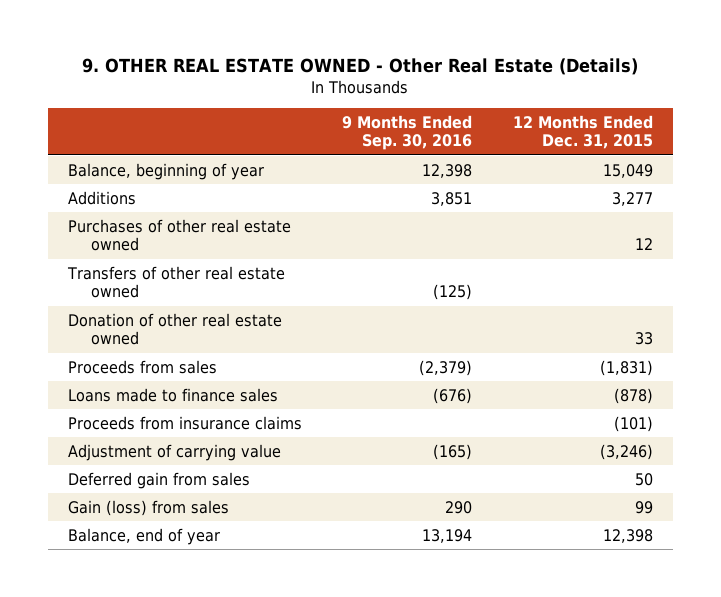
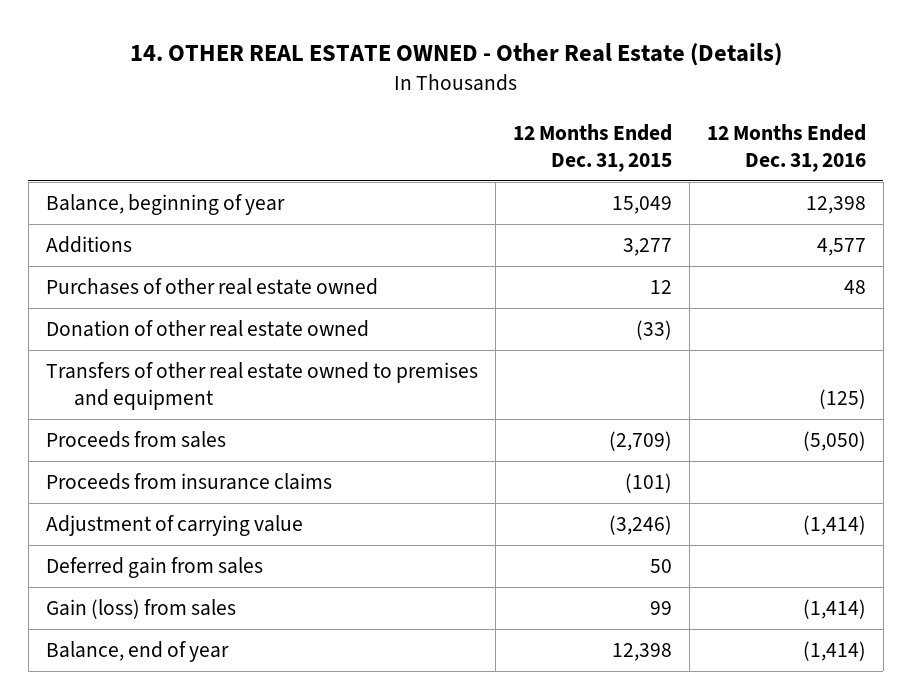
- 9. OTHER REAL ESTATE OWNED - Other Real Estate (Details)
+ 14. OTHER REAL ESTATE OWNED - Other Real Estate (Details)
- | 9 Months Ended Sep. 30, 2016 | 12 Months Ended Dec. 31, 2015
+ | 12 Months Ended Dec. 31, 2015 | 12 Months Ended Dec. 31, 2016
- Transfers of other real estate owned | (125) |
- Donation of other real estate owned | | 33
- Proceeds from sales | (2,379) | (1,831)
- Loans made to finance sales | (676) | (878)
+ Donation of other real estate owned | (33) |
+ Transfers of other real estate owned to premises and equipment | | (125)
+ Proceeds from sales | (2,709) | (5,050)

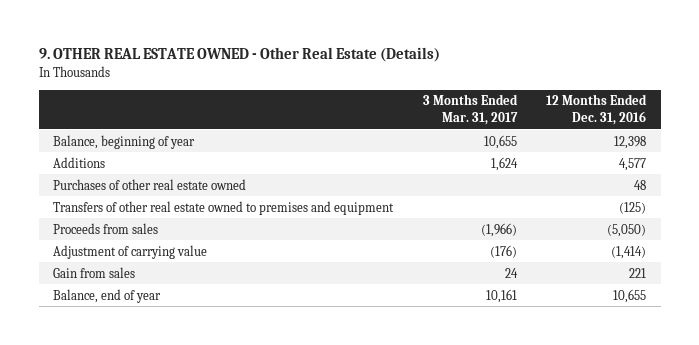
- 14. OTHER REAL ESTATE OWNED - Other Real Estate (Details)
+ 9. OTHER REAL ESTATE OWNED - Other Real Estate (Details)
- | 12 Months Ended Dec. 31, 2015 | 12 Months Ended Dec. 31, 2016
+ | 3 Months Ended Mar. 31, 2017 | 12 Months Ended Dec. 31, 2016
- Donation of other real estate owned | (33) |
- Proceeds from insurance claims | (101) |
- Deferred gain from sales | 50 |
- Gain (loss) from sales | 99 | (1,414)
- Balance, end of year | 12,398 | (1,414)
+ Gain from sales | 24 | 221
+ Balance, end of year | 10,161 | 10,655

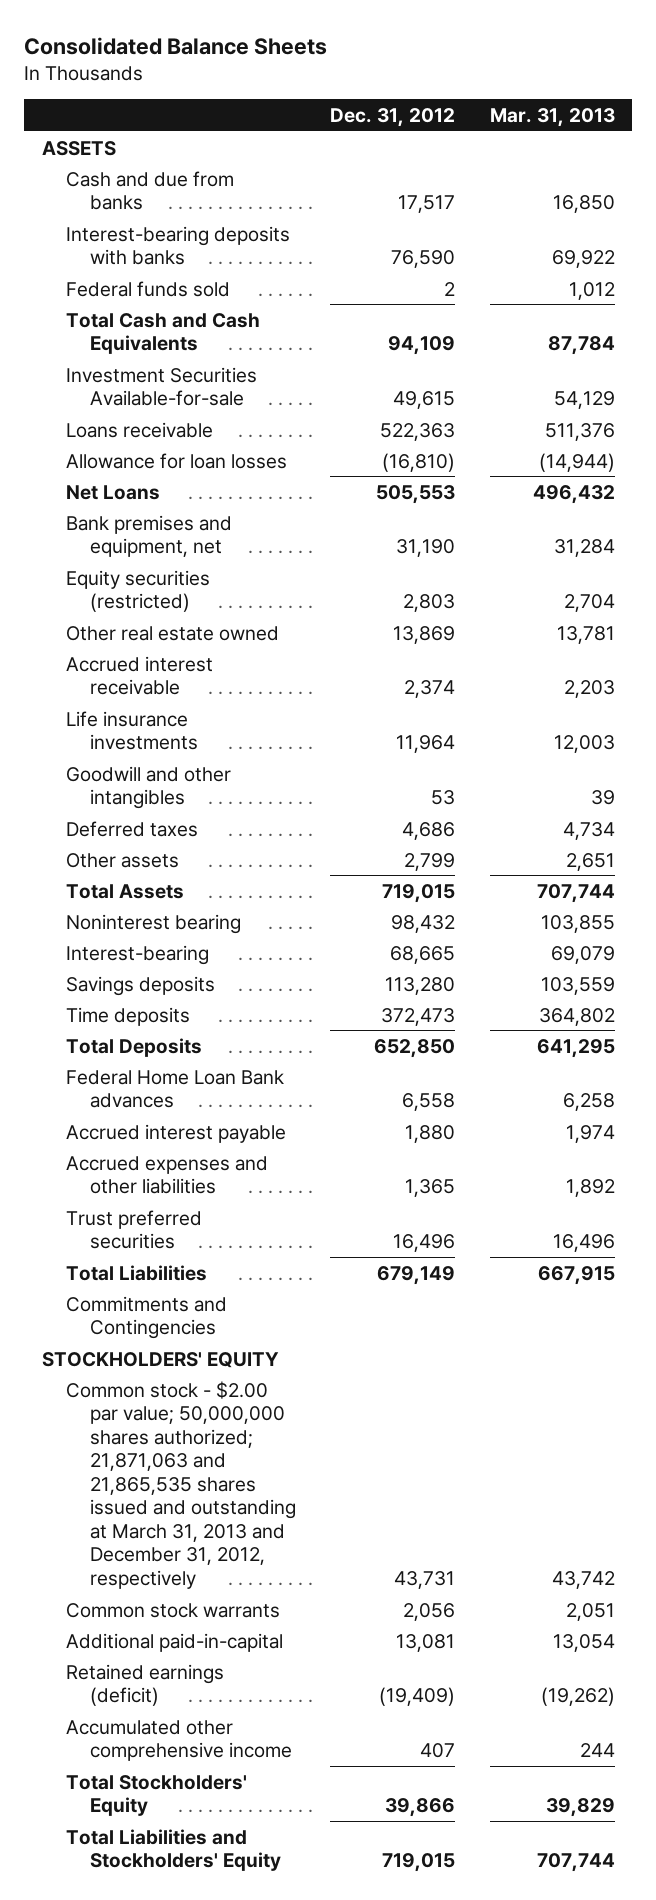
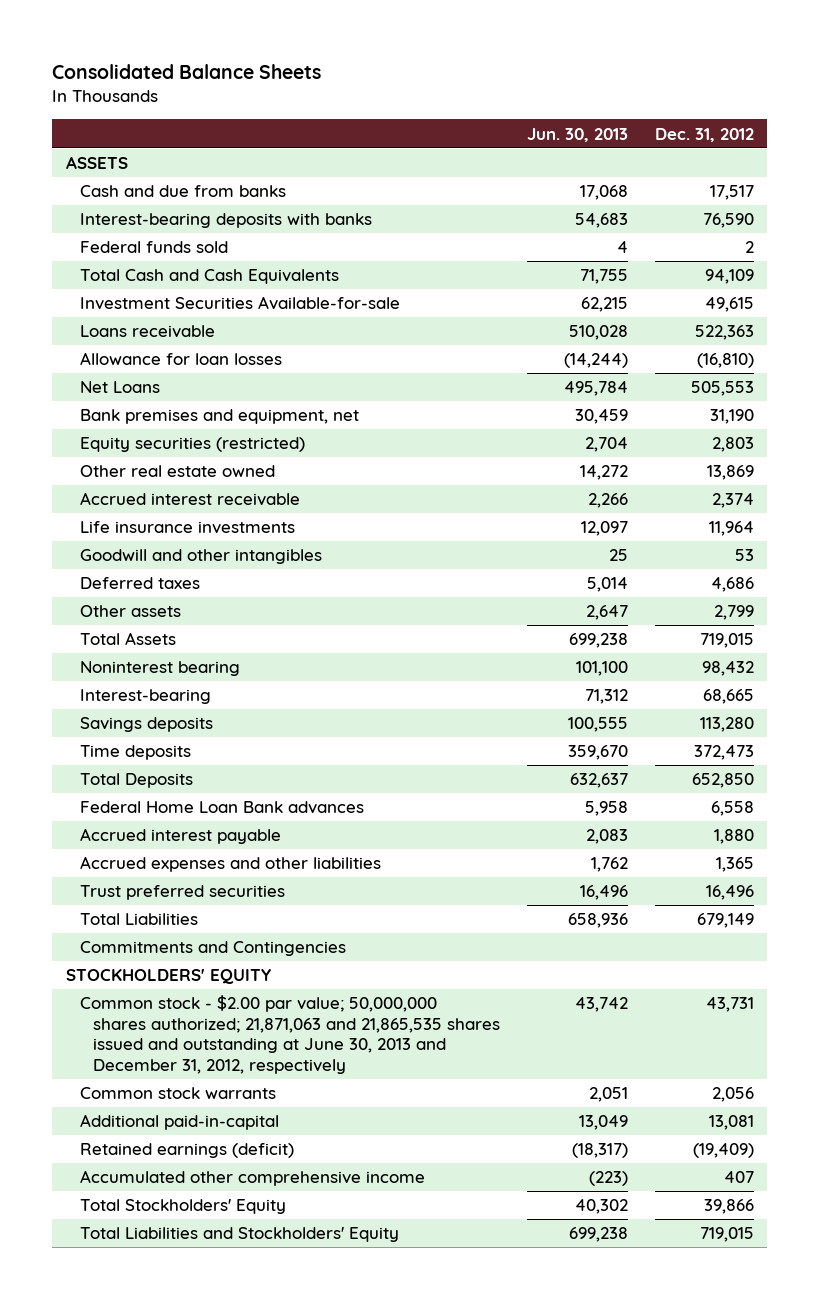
- | Dec. 31, 2012 | Mar. 31, 2013
+ | Jun. 30, 2013 | Dec. 31, 2012
- Common stock - $2.00 par value; 50,000,000 shares authorized; 21,871,063 and 21,865,535 shares issued and outstanding at March 31, 2013 and December 31, 2012, respectively | 43,731 | 43,742
+ Common stock - $2.00 par value; 50,000,000 shares authorized; 21,871,063 and 21,865,535 shares issued and outstanding at June 30, 2013 and December 31, 2012, respectively | 43,742 | 43,731

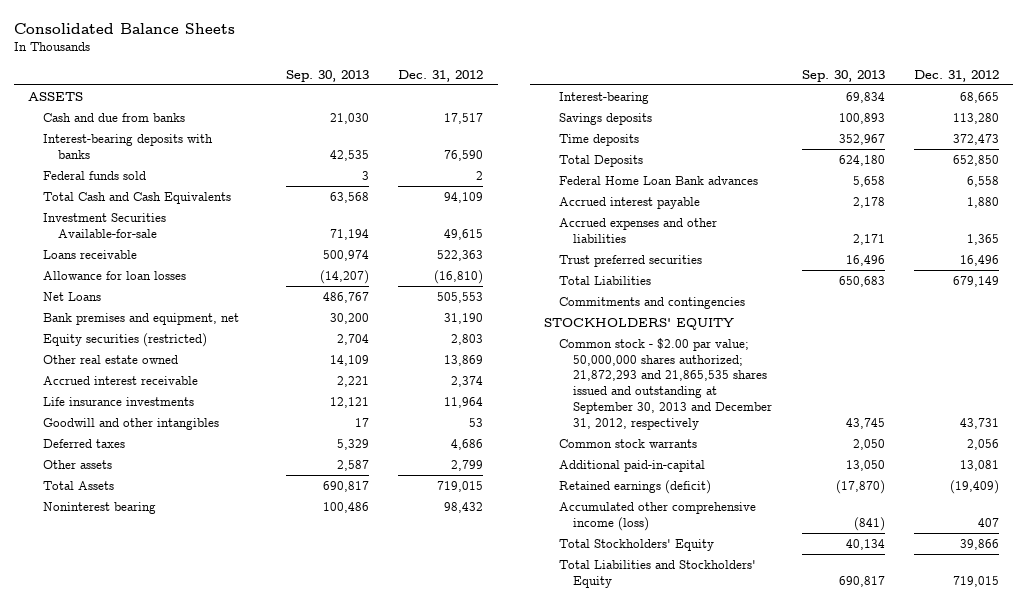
- | Jun. 30, 2013 | Dec. 31, 2012
+ | Sep. 30, 2013 | Dec. 31, 2012
- Commitments and Contingencies
+ Commitments and contingencies
- Common stock - $2.00 par value; 50,000,000 shares authorized; 21,871,063 and 21,865,535 shares issued and outstanding at June 30, 2013 and December 31, 2012, respectively | 43,742 | 43,731
+ Common stock - $2.00 par value; 50,000,000 shares authorized; 21,872,293 and 21,865,535 shares issued and outstanding at September 30, 2013 and December 31, 2012, respectively | 43,745 | 43,731
- Accumulated other comprehensive income | (223) | 407
+ Accumulated other comprehensive income (loss) | (841) | 407

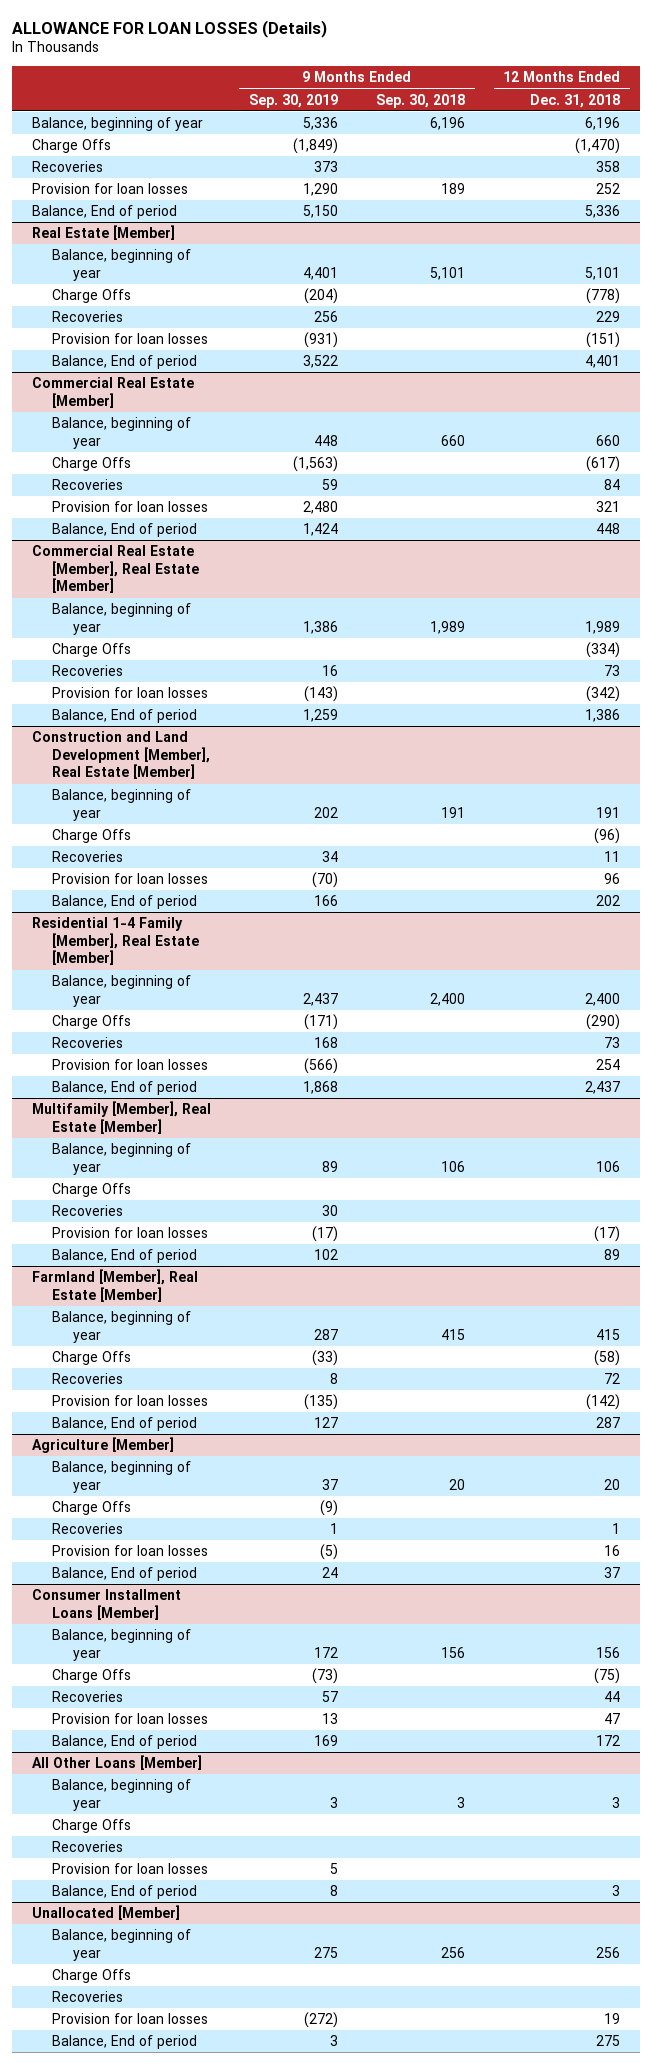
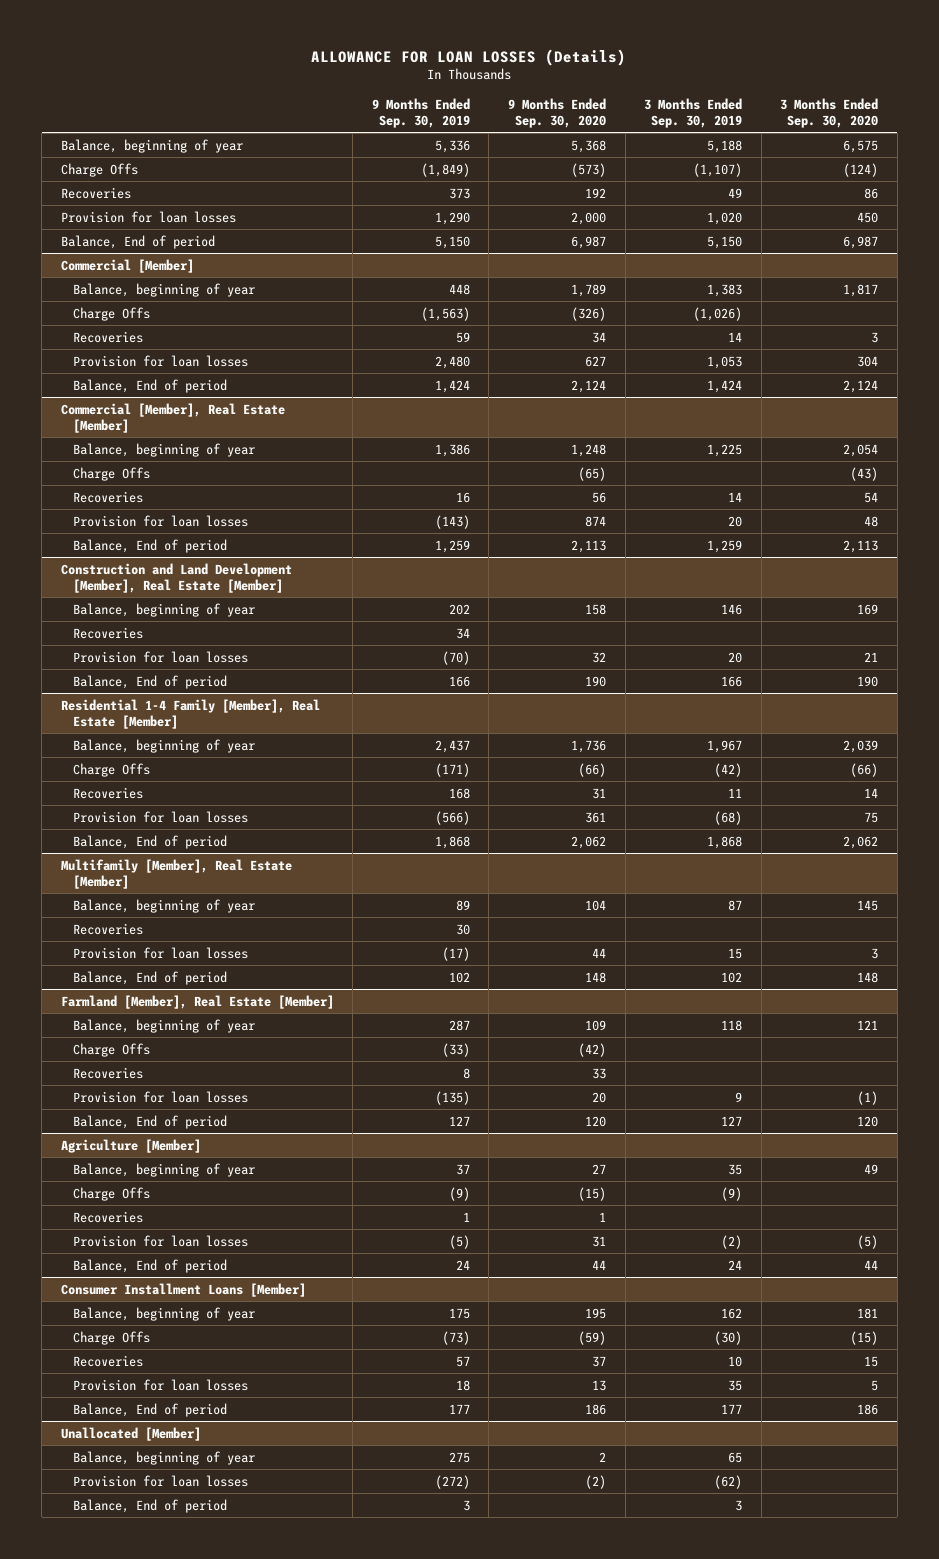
- | 9 Months Ended Sep. 30, 2019 | 9 Months Ended Sep. 30, 2018 | 12 Months Ended Dec. 31, 2018
+ | 9 Months Ended Sep. 30, 2019 | 9 Months Ended Sep. 30, 2020 | 3 Months Ended Sep. 30, 2019 | 3 Months Ended Sep. 30, 2020
- Real Estate [Member]
- Balance, beginning of year | 4,401 | 5,101 | 5,101
- Charge Offs | (204) | | (778)
- Recoveries | 256 | | 229
- Provision for loan losses | (931) | | (151)
- Balance, End of period | 3,522 | | 4,401
- Commercial Real Estate [Member]
+ Commercial [Member]
- Commercial Real Estate [Member], Real Estate [Member]
+ Commercial [Member], Real Estate [Member]
@ Construction and Land Development [Member], Real Estate [Member]
- Charge Offs | | | (96)
@ Multifamily [Member], Real Estate [Member]
- Charge Offs
@ Consumer Installment Loans [Member]
- Balance, beginning of year | 172 | 156 | 156
+ Balance, beginning of year | 175 | 195 | 162 | 181
- Provision for loan losses | 13 | | 47
- Balance, End of period | 169 | | 172
- All Other Loans [Member]
- Balance, beginning of year | 3 | 3 | 3
- Charge Offs
- Recoveries
- Provision for loan losses | 5 | |
- Balance, End of period | 8 | | 3
@ Consumer Installment Loans [Member]
+ Provision for loan losses | 18 | 13 | 35 | 5
+ Balance, End of period | 177 | 186 | 177 | 186
@ Unallocated [Member]
- Charge Offs
- Recoveries

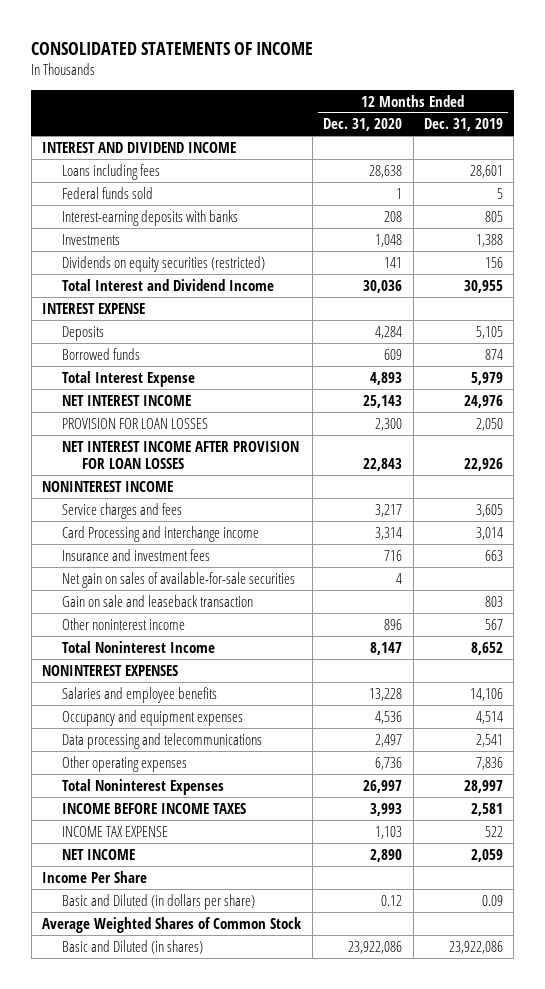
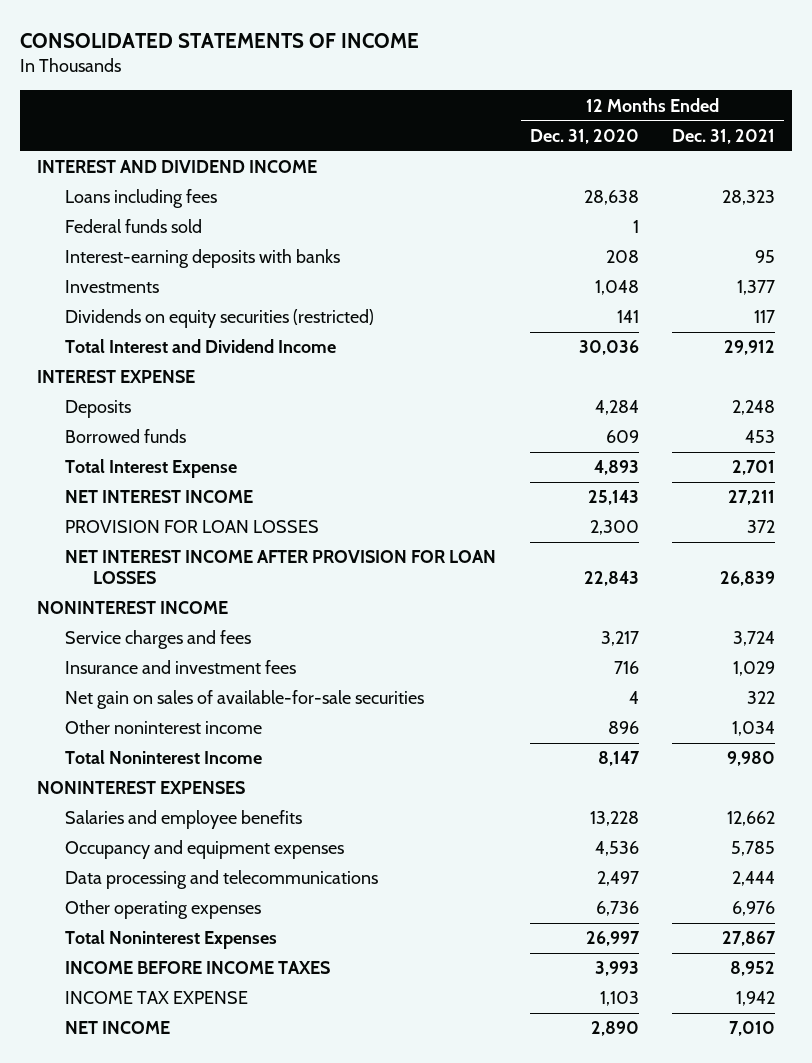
- | 12 Months Ended Dec. 31, 2020 | 12 Months Ended Dec. 31, 2019
+ | 12 Months Ended Dec. 31, 2020 | 12 Months Ended Dec. 31, 2021
- Card Processing and interchange income | 3,314 | 3,014
- Gain on sale and leaseback transaction | | 803
- Income Per Share
- Basic and Diluted (in dollars per share) | 0.12 | 0.09
- Average Weighted Shares of Common Stock
- Basic and Diluted (in shares) | 23,922,086 | 23,922,086

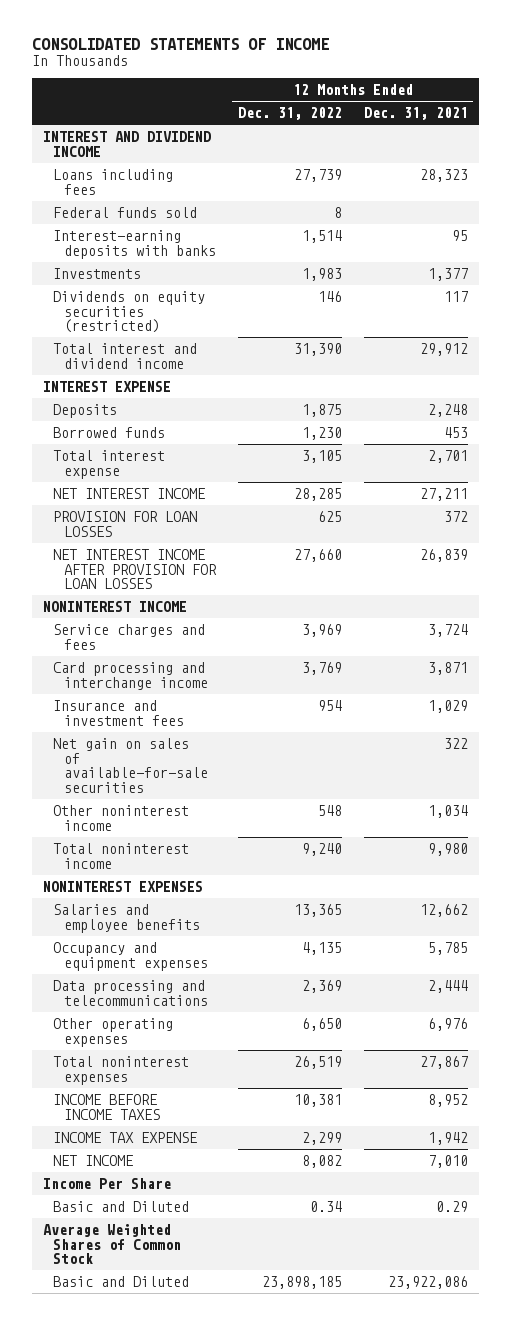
- | 12 Months Ended Dec. 31, 2020 | 12 Months Ended Dec. 31, 2021
+ | 12 Months Ended Dec. 31, 2022 | 12 Months Ended Dec. 31, 2021
- Total Interest and Dividend Income | 30,036 | 29,912
+ Total interest and dividend income | 31,390 | 29,912
- Total Interest Expense | 4,893 | 2,701
+ Total interest expense | 3,105 | 2,701
+ Card processing and interchange income | 3,769 | 3,871
- Total Noninterest Income | 8,147 | 9,980
+ Total noninterest income | 9,240 | 9,980
- Total Noninterest Expenses | 26,997 | 27,867
+ Total noninterest expenses | 26,519 | 27,867
+ Income Per Share
+ Basic and Diluted | 0.34 | 0.29
+ Average Weighted Shares of Common Stock
+ Basic and Diluted | 23,898,185 | 23,922,086

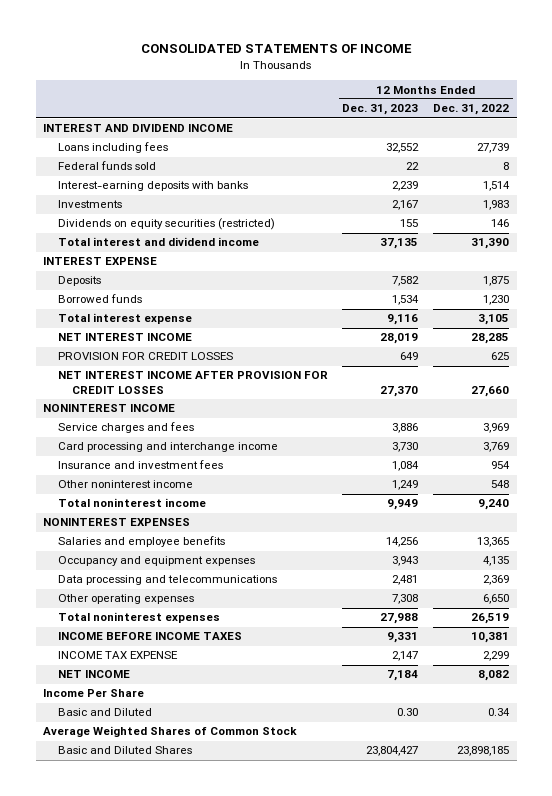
- | 12 Months Ended Dec. 31, 2022 | 12 Months Ended Dec. 31, 2021
+ | 12 Months Ended Dec. 31, 2023 | 12 Months Ended Dec. 31, 2022
- PROVISION FOR LOAN LOSSES | 625 | 372
- NET INTEREST INCOME AFTER PROVISION FOR LOAN LOSSES | 27,660 | 26,839
+ PROVISION FOR CREDIT LOSSES | 649 | 625
+ NET INTEREST INCOME AFTER PROVISION FOR CREDIT LOSSES | 27,370 | 27,660
- Net gain on sales of available-for-sale securities | | 322
- Basic and Diluted | 23,898,185 | 23,922,086
+ Basic and Diluted Shares | 23,804,427 | 23,898,185

